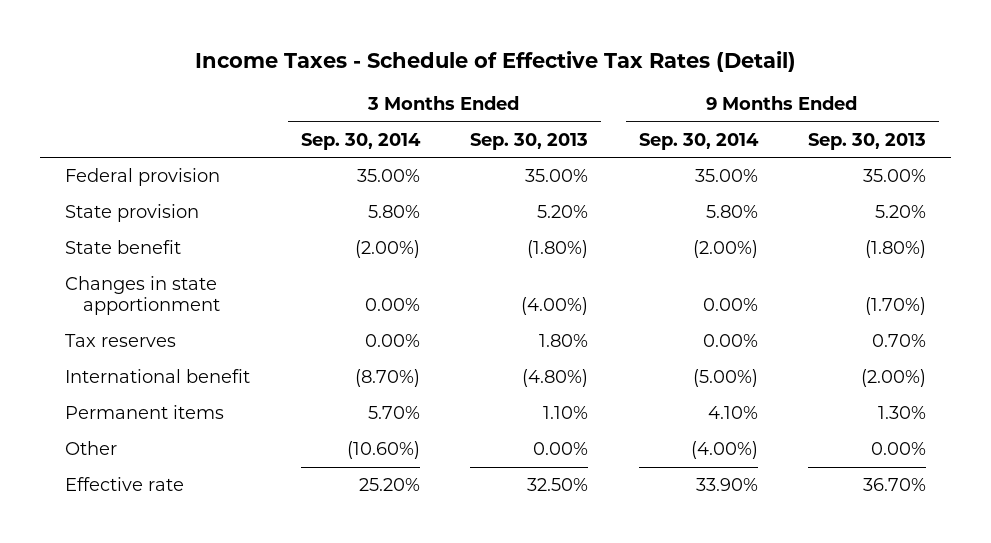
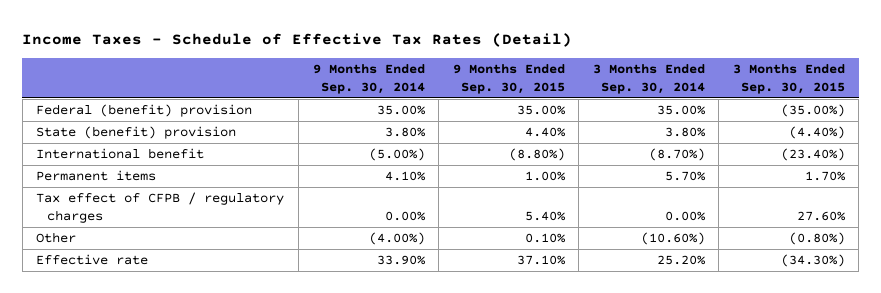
- | 3 Months Ended Sep. 30, 2014 | 3 Months Ended Sep. 30, 2013 | 9 Months Ended Sep. 30, 2014 | 9 Months Ended Sep. 30, 2013
+ | 9 Months Ended Sep. 30, 2014 | 9 Months Ended Sep. 30, 2015 | 3 Months Ended Sep. 30, 2014 | 3 Months Ended Sep. 30, 2015
- Federal provision | 35.00% | 35.00% | 35.00% | 35.00%
- State provision | 5.80% | 5.20% | 5.80% | 5.20%
- State benefit | (2.00%) | (1.80%) | (2.00%) | (1.80%)
- Changes in state apportionment | 0.00% | (4.00%) | 0.00% | (1.70%)
- Tax reserves | 0.00% | 1.80% | 0.00% | 0.70%
+ Federal (benefit) provision | 35.00% | 35.00% | 35.00% | (35.00%)
+ State (benefit) provision | 3.80% | 4.40% | 3.80% | (4.40%)
+ Tax effect of CFPB / regulatory charges | 0.00% | 5.40% | 0.00% | 27.60%

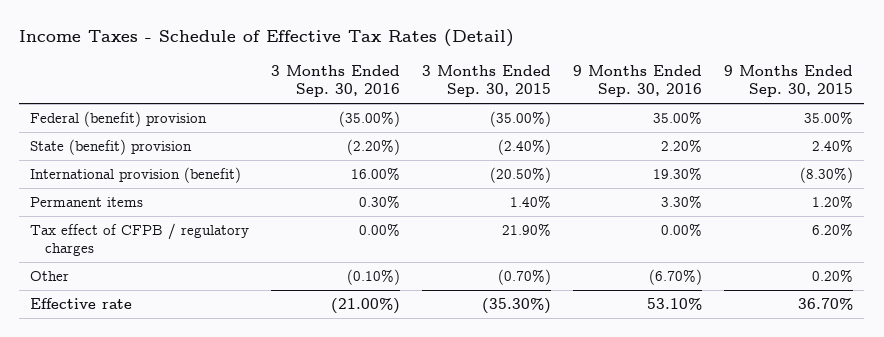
- | 9 Months Ended Sep. 30, 2014 | 9 Months Ended Sep. 30, 2015 | 3 Months Ended Sep. 30, 2014 | 3 Months Ended Sep. 30, 2015
+ | 3 Months Ended Sep. 30, 2016 | 3 Months Ended Sep. 30, 2015 | 9 Months Ended Sep. 30, 2016 | 9 Months Ended Sep. 30, 2015
- State (benefit) provision | 3.80% | 4.40% | 3.80% | (4.40%)
- International benefit | (5.00%) | (8.80%) | (8.70%) | (23.40%)
- Permanent items | 4.10% | 1.00% | 5.70% | 1.70%
- Tax effect of CFPB / regulatory charges | 0.00% | 5.40% | 0.00% | 27.60%
- Other | (4.00%) | 0.10% | (10.60%) | (0.80%)
- Effective rate | 33.90% | 37.10% | 25.20% | (34.30%)
+ State (benefit) provision | (2.20%) | (2.40%) | 2.20% | 2.40%
+ International provision (benefit) | 16.00% | (20.50%) | 19.30% | (8.30%)
+ Permanent items | 0.30% | 1.40% | 3.30% | 1.20%
+ Tax effect of CFPB / regulatory charges | 0.00% | 21.90% | 0.00% | 6.20%
+ Other | (0.10%) | (0.70%) | (6.70%) | 0.20%
+ Effective rate | (21.00%) | (35.30%) | 53.10% | 36.70%

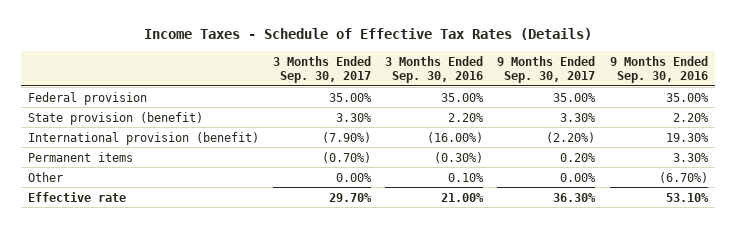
- Income Taxes - Schedule of Effective Tax Rates (Detail)
+ Income Taxes - Schedule of Effective Tax Rates (Details)
- | 3 Months Ended Sep. 30, 2016 | 3 Months Ended Sep. 30, 2015 | 9 Months Ended Sep. 30, 2016 | 9 Months Ended Sep. 30, 2015
+ | 3 Months Ended Sep. 30, 2017 | 3 Months Ended Sep. 30, 2016 | 9 Months Ended Sep. 30, 2017 | 9 Months Ended Sep. 30, 2016
- Federal (benefit) provision | (35.00%) | (35.00%) | 35.00% | 35.00%
- State (benefit) provision | (2.20%) | (2.40%) | 2.20% | 2.40%
- International provision (benefit) | 16.00% | (20.50%) | 19.30% | (8.30%)
- Permanent items | 0.30% | 1.40% | 3.30% | 1.20%
- Tax effect of CFPB / regulatory charges | 0.00% | 21.90% | 0.00% | 6.20%
- Other | (0.10%) | (0.70%) | (6.70%) | 0.20%
- Effective rate | (21.00%) | (35.30%) | 53.10% | 36.70%
+ Federal provision | 35.00% | 35.00% | 35.00% | 35.00%
+ State provision (benefit) | 3.30% | 2.20% | 3.30% | 2.20%
+ International provision (benefit) | (7.90%) | (16.00%) | (2.20%) | 19.30%
+ Permanent items | (0.70%) | (0.30%) | 0.20% | 3.30%
+ Other | 0.00% | 0.10% | 0.00% | (6.70%)
+ Effective rate | 29.70% | 21.00% | 36.30% | 53.10%

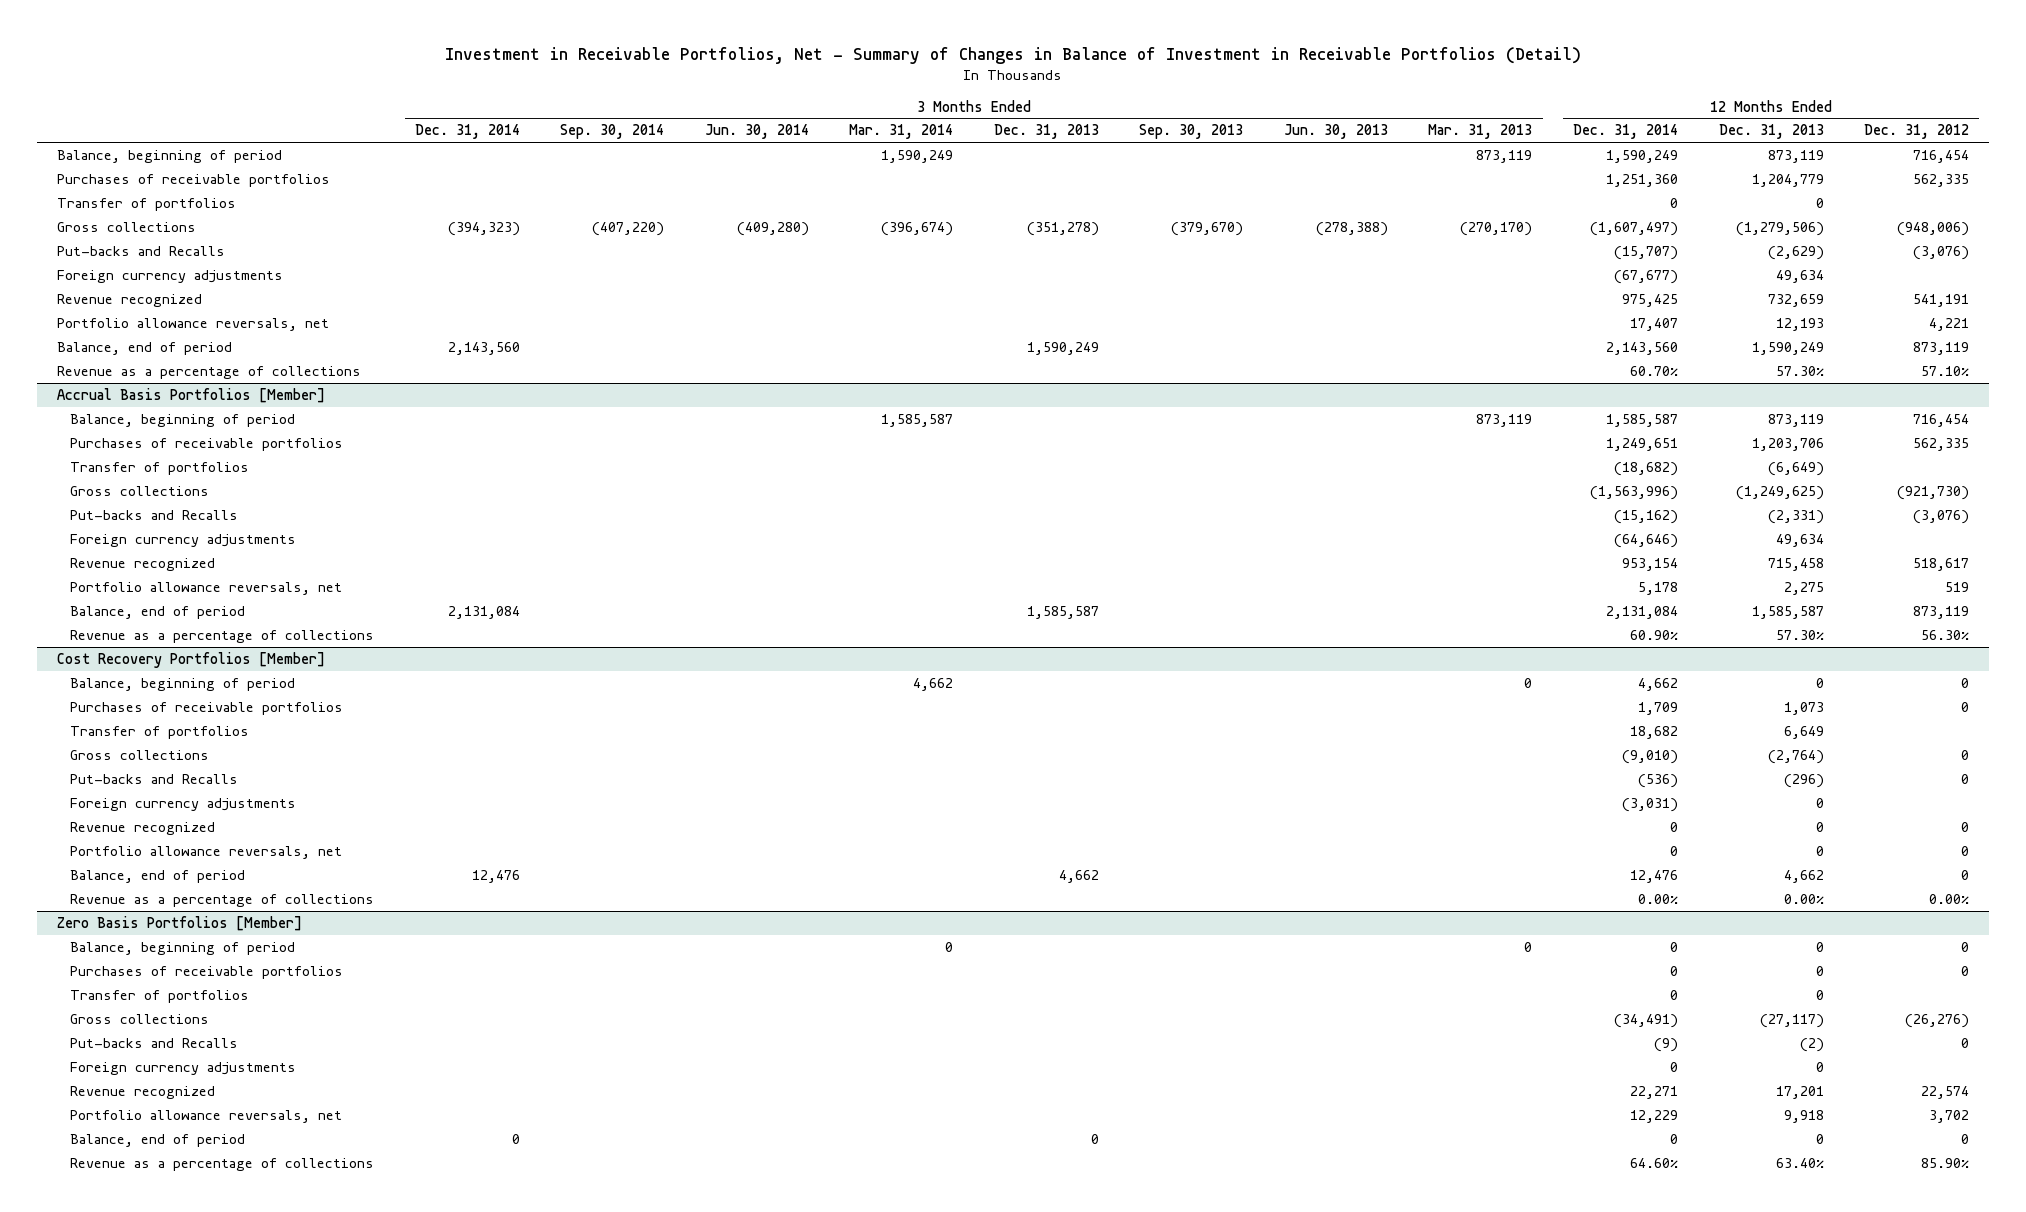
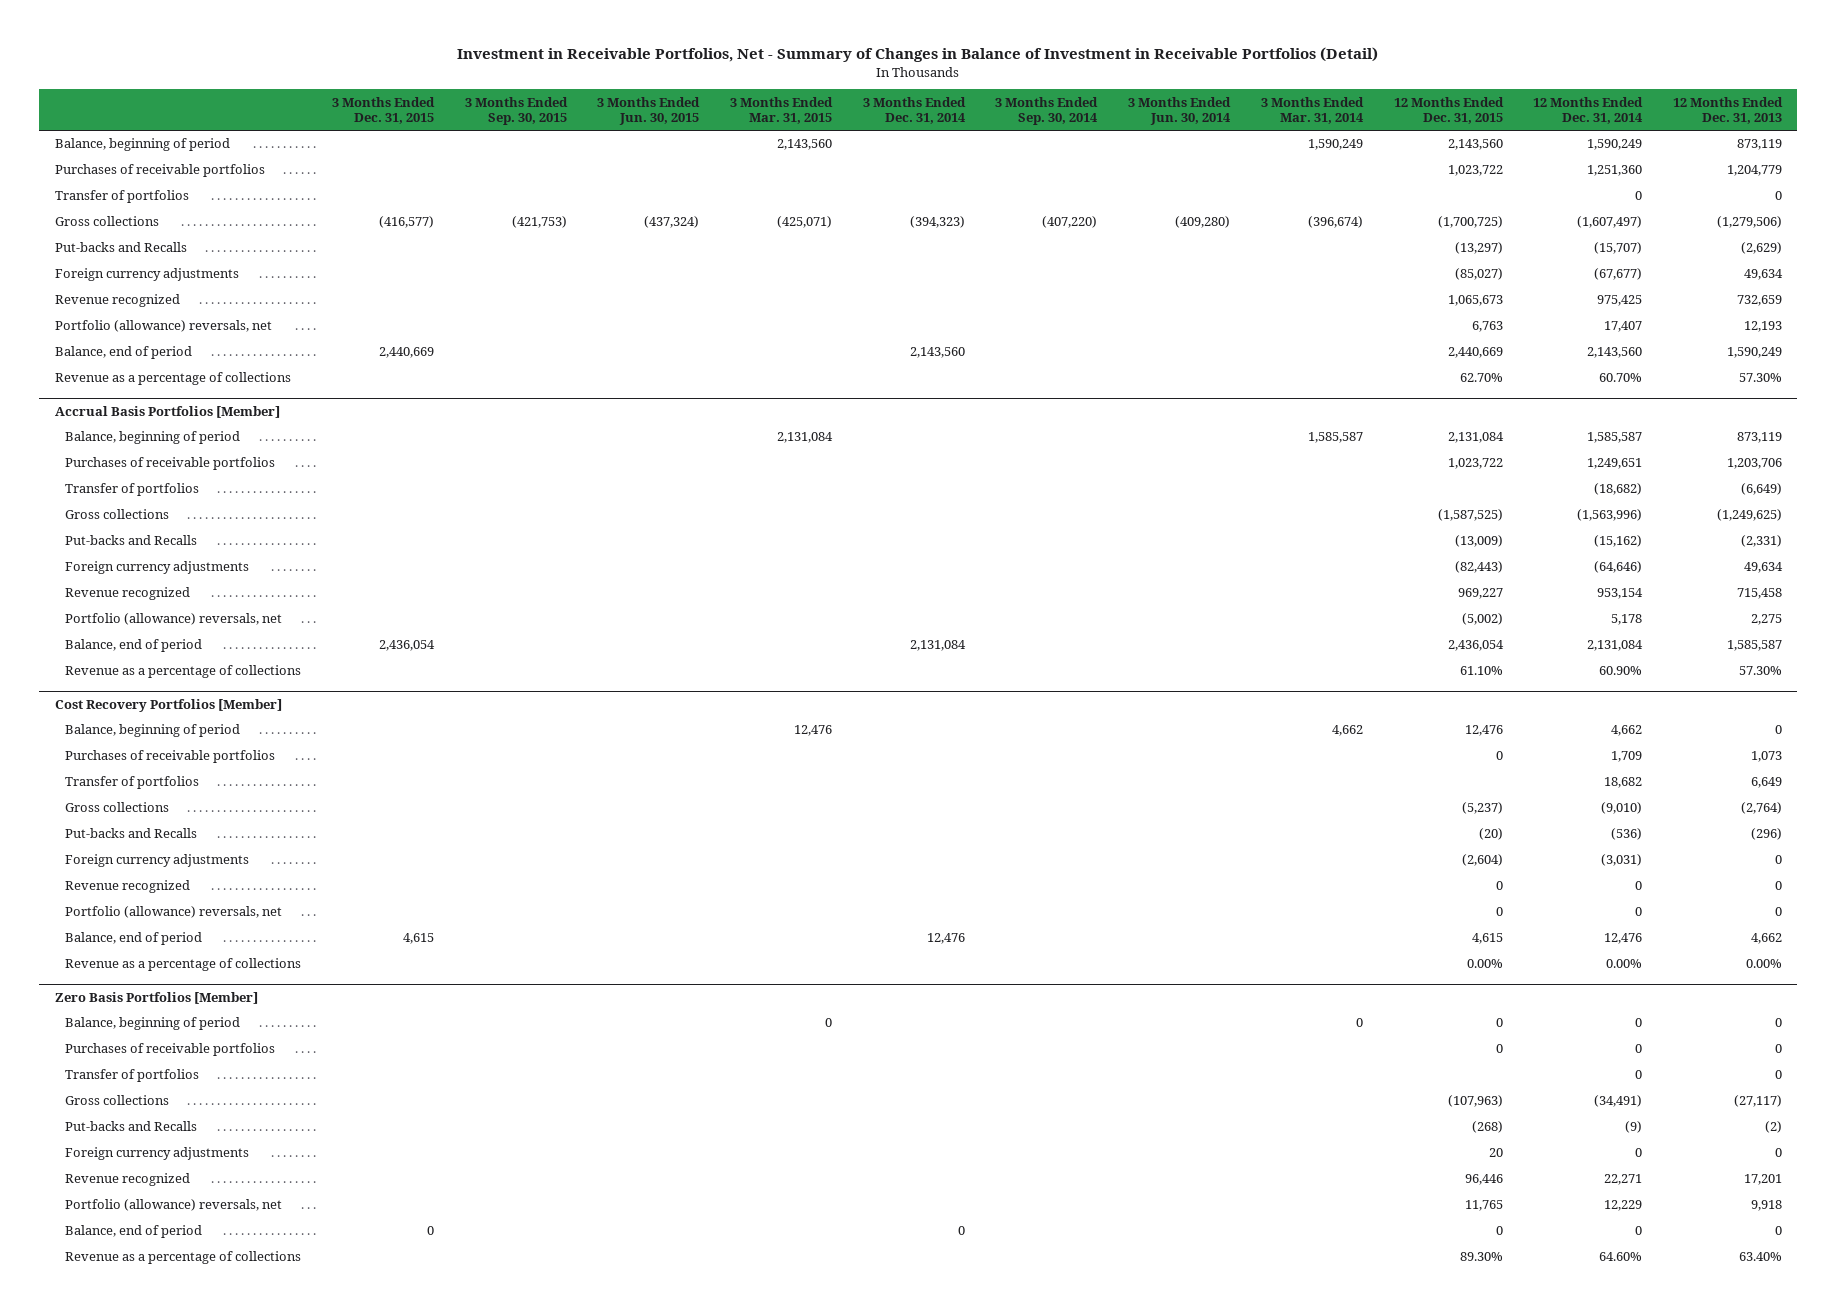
- | 3 Months Ended Dec. 31, 2014 | 3 Months Ended Sep. 30, 2014 | 3 Months Ended Jun. 30, 2014 | 3 Months Ended Mar. 31, 2014 | 3 Months Ended Dec. 31, 2013 | 3 Months Ended Sep. 30, 2013 | 3 Months Ended Jun. 30, 2013 | 3 Months Ended Mar. 31, 2013 | 12 Months Ended Dec. 31, 2014 | 12 Months Ended Dec. 31, 2013 | 12 Months Ended Dec. 31, 2012
+ | 3 Months Ended Dec. 31, 2015 | 3 Months Ended Sep. 30, 2015 | 3 Months Ended Jun. 30, 2015 | 3 Months Ended Mar. 31, 2015 | 3 Months Ended Dec. 31, 2014 | 3 Months Ended Sep. 30, 2014 | 3 Months Ended Jun. 30, 2014 | 3 Months Ended Mar. 31, 2014 | 12 Months Ended Dec. 31, 2015 | 12 Months Ended Dec. 31, 2014 | 12 Months Ended Dec. 31, 2013
- Portfolio allowance reversals, net | | | | | | | | | 17,407 | 12,193 | 4,221
+ Portfolio (allowance) reversals, net | | | | | | | | | 6,763 | 17,407 | 12,193
@ Accrual Basis Portfolios [Member]
- Portfolio allowance reversals, net | | | | | | | | | 5,178 | 2,275 | 519
+ Portfolio (allowance) reversals, net | | | | | | | | | (5,002) | 5,178 | 2,275
@ Cost Recovery Portfolios [Member]
- Portfolio allowance reversals, net | | | | | | | | | 0 | 0 | 0
+ Portfolio (allowance) reversals, net | | | | | | | | | 0 | 0 | 0
@ Zero Basis Portfolios [Member]
- Portfolio allowance reversals, net | | | | | | | | | 12,229 | 9,918 | 3,702
+ Portfolio (allowance) reversals, net | | | | | | | | | 11,765 | 12,229 | 9,918

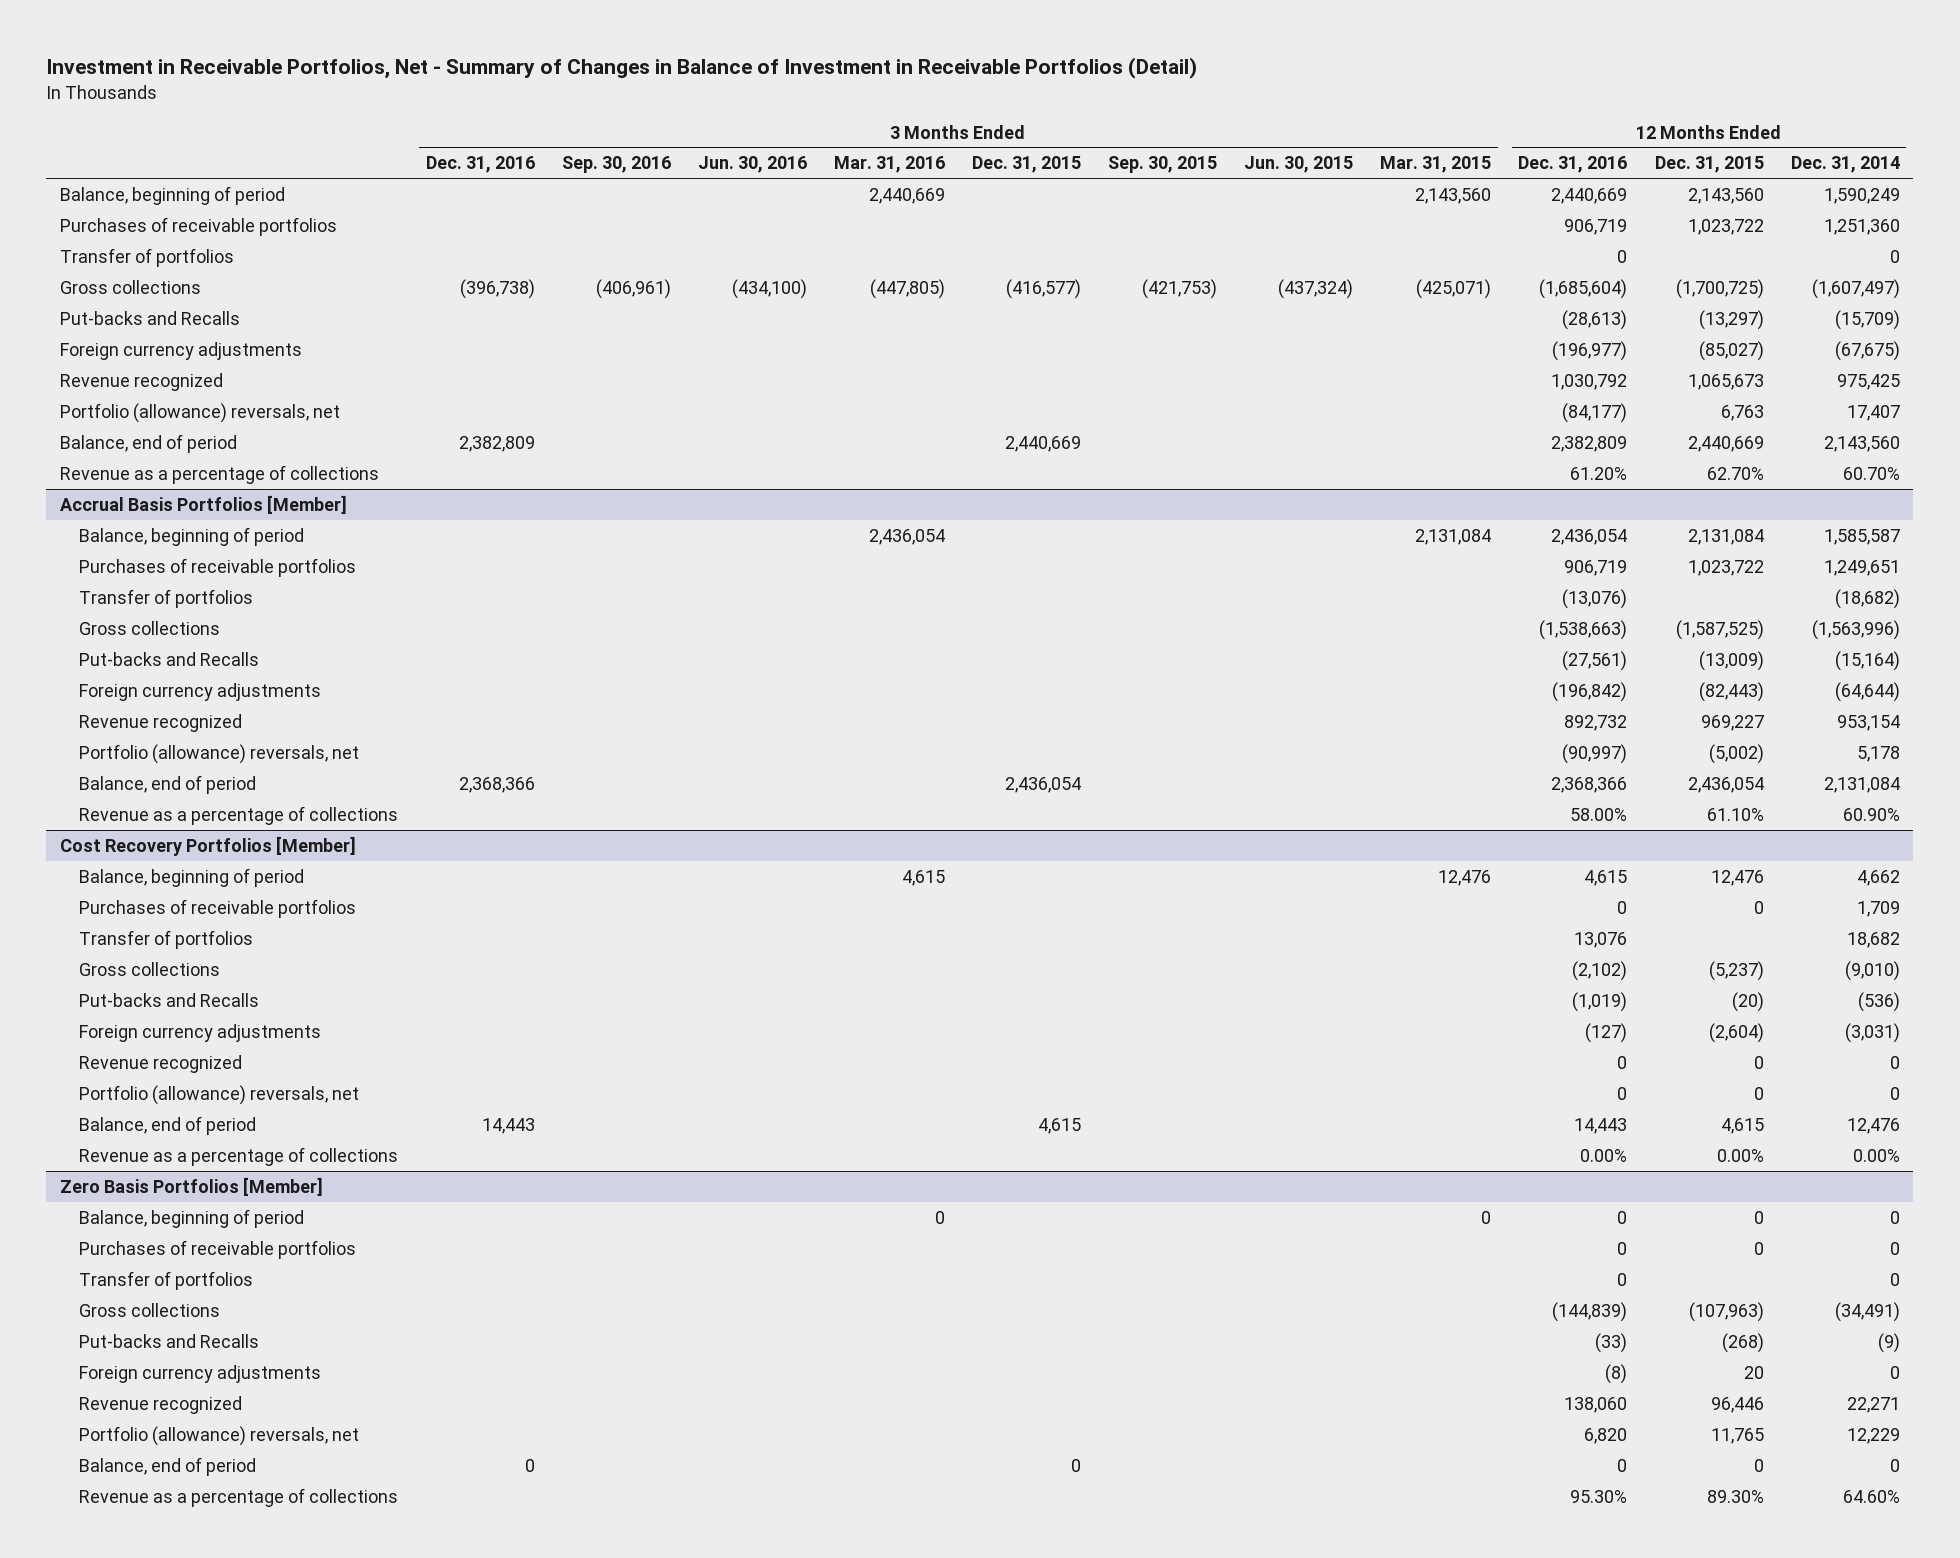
- | 3 Months Ended Dec. 31, 2015 | 3 Months Ended Sep. 30, 2015 | 3 Months Ended Jun. 30, 2015 | 3 Months Ended Mar. 31, 2015 | 3 Months Ended Dec. 31, 2014 | 3 Months Ended Sep. 30, 2014 | 3 Months Ended Jun. 30, 2014 | 3 Months Ended Mar. 31, 2014 | 12 Months Ended Dec. 31, 2015 | 12 Months Ended Dec. 31, 2014 | 12 Months Ended Dec. 31, 2013
+ | 3 Months Ended Dec. 31, 2016 | 3 Months Ended Sep. 30, 2016 | 3 Months Ended Jun. 30, 2016 | 3 Months Ended Mar. 31, 2016 | 3 Months Ended Dec. 31, 2015 | 3 Months Ended Sep. 30, 2015 | 3 Months Ended Jun. 30, 2015 | 3 Months Ended Mar. 31, 2015 | 12 Months Ended Dec. 31, 2016 | 12 Months Ended Dec. 31, 2015 | 12 Months Ended Dec. 31, 2014
- Put-backs and Recalls | | | | | | | | | (13,297) | (15,707) | (2,629)
- Foreign currency adjustments | | | | | | | | | (85,027) | (67,677) | 49,634
+ Put-backs and Recalls | | | | | | | | | (28,613) | (13,297) | (15,709)
+ Foreign currency adjustments | | | | | | | | | (196,977) | (85,027) | (67,675)
@ Accrual Basis Portfolios [Member]
- Put-backs and Recalls | | | | | | | | | (13,009) | (15,162) | (2,331)
- Foreign currency adjustments | | | | | | | | | (82,443) | (64,646) | 49,634
+ Put-backs and Recalls | | | | | | | | | (27,561) | (13,009) | (15,164)
+ Foreign currency adjustments | | | | | | | | | (196,842) | (82,443) | (64,644)

